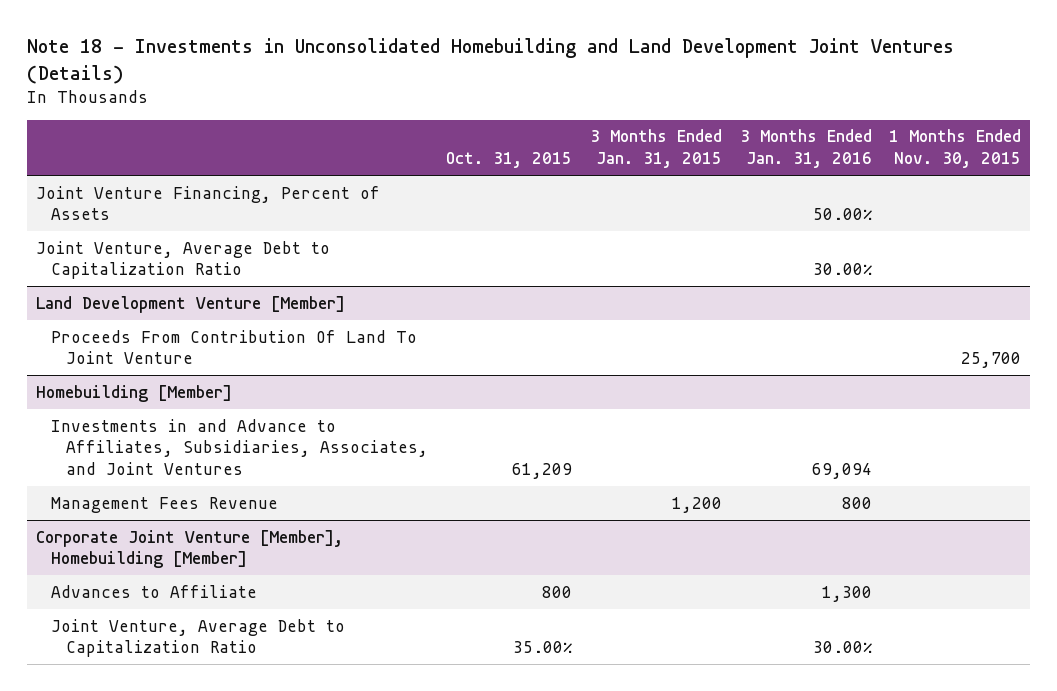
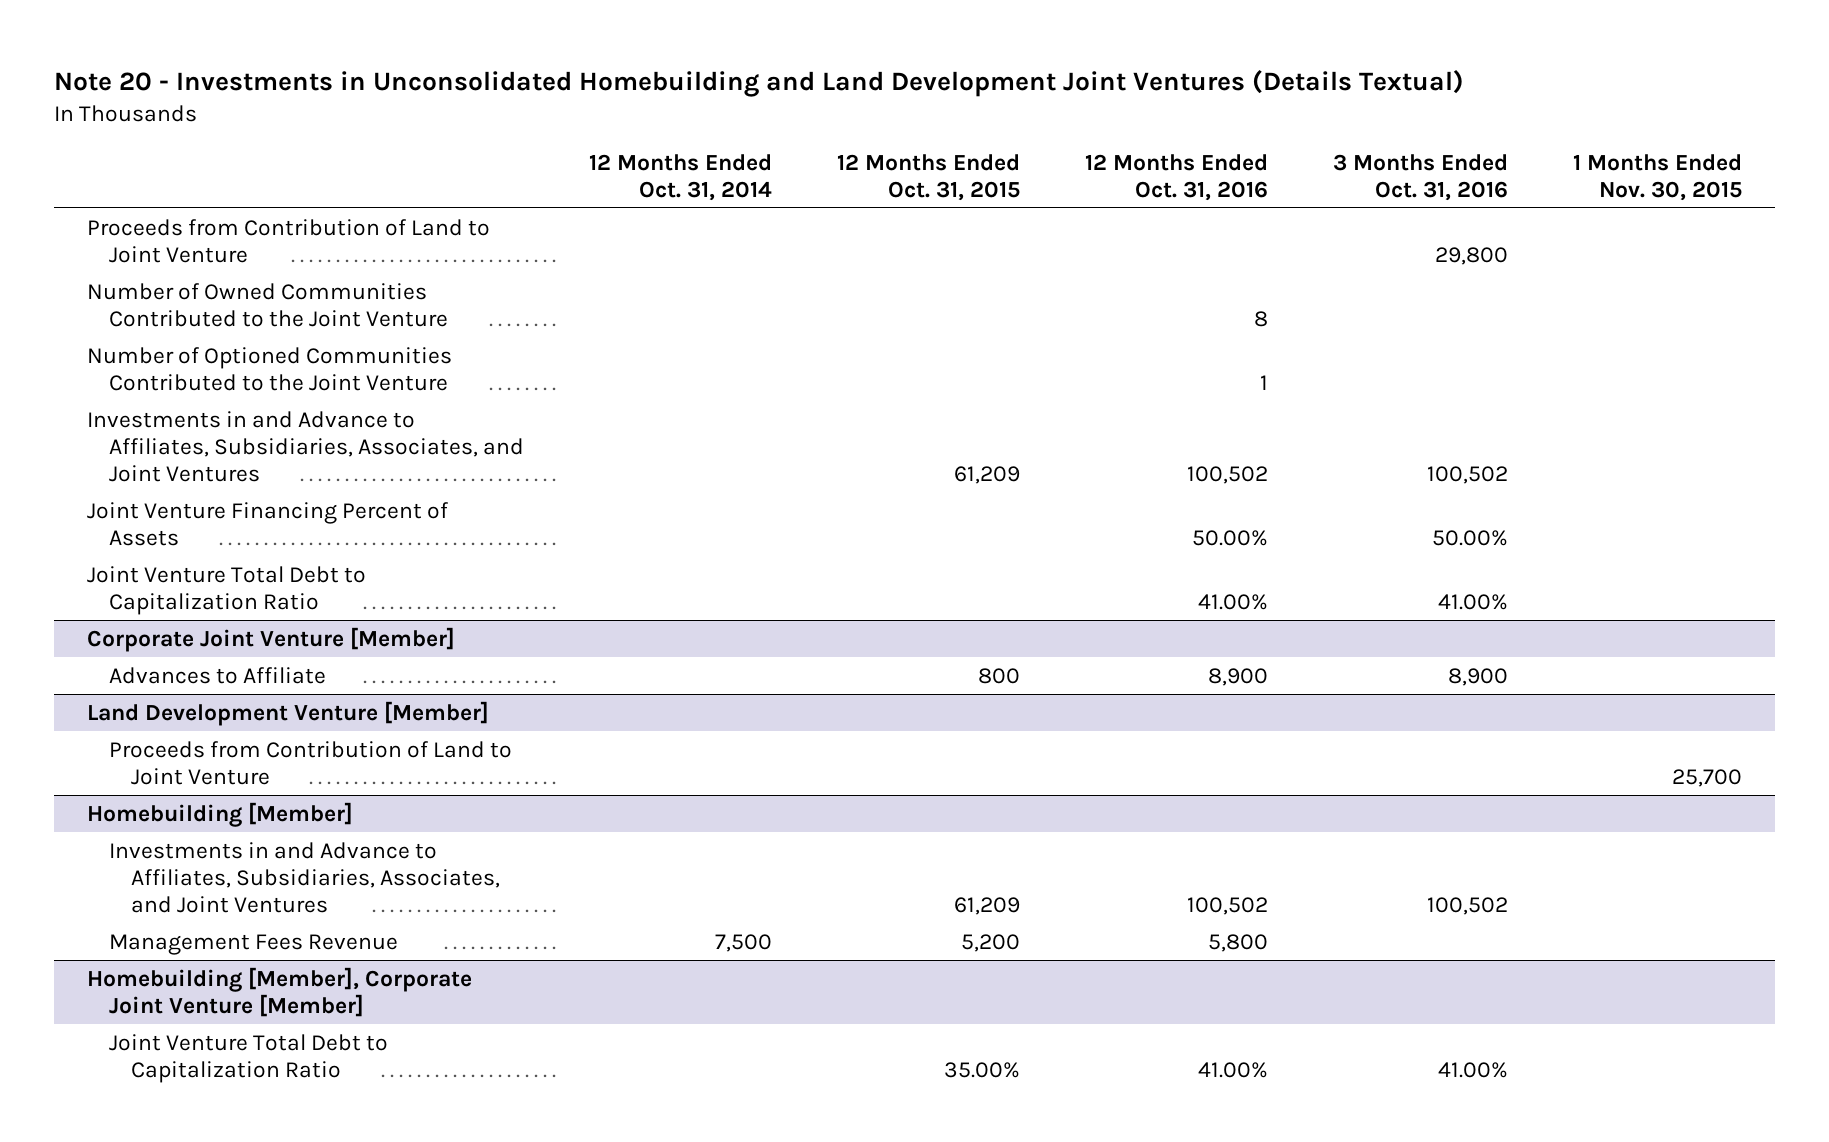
- Note 18 - Investments in Unconsolidated Homebuilding and Land Development Joint Ventures (Details)
+ Note 20 - Investments in Unconsolidated Homebuilding and Land Development Joint Ventures (Details Textual)
- | Oct. 31, 2015 | 3 Months Ended Jan. 31, 2015 | 3 Months Ended Jan. 31, 2016 | 1 Months Ended Nov. 30, 2015
+ | 12 Months Ended Oct. 31, 2014 | 12 Months Ended Oct. 31, 2015 | 12 Months Ended Oct. 31, 2016 | 3 Months Ended Oct. 31, 2016 | 1 Months Ended Nov. 30, 2015
- Joint Venture Financing, Percent of Assets | | | 50.00% |
- Joint Venture, Average Debt to Capitalization Ratio | | | 30.00% |
+ Proceeds from Contribution of Land to Joint Venture | | | | 29,800 |
+ Number of Owned Communities Contributed to the Joint Venture | | | 8 | |
+ Number of Optioned Communities Contributed to the Joint Venture | | | 1 | |
+ Investments in and Advance to Affiliates, Subsidiaries, Associates, and Joint Ventures | | 61,209 | 100,502 | 100,502 |
+ Joint Venture Financing Percent of Assets | | | 50.00% | 50.00% |
+ Joint Venture Total Debt to Capitalization Ratio | | | 41.00% | 41.00% |
+ Corporate Joint Venture [Member]
+ Advances to Affiliate | | 800 | 8,900 | 8,900 |
@ Land Development Venture [Member]
- Proceeds From Contribution Of Land To Joint Venture | | | | 25,700
+ Proceeds from Contribution of Land to Joint Venture | | | | | 25,700
- Corporate Joint Venture [Member], Homebuilding [Member]
- Advances to Affiliate | 800 | | 1,300 |
- Joint Venture, Average Debt to Capitalization Ratio | 35.00% | | 30.00% |
+ Homebuilding [Member], Corporate Joint Venture [Member]
+ Joint Venture Total Debt to Capitalization Ratio | | 35.00% | 41.00% | 41.00% |

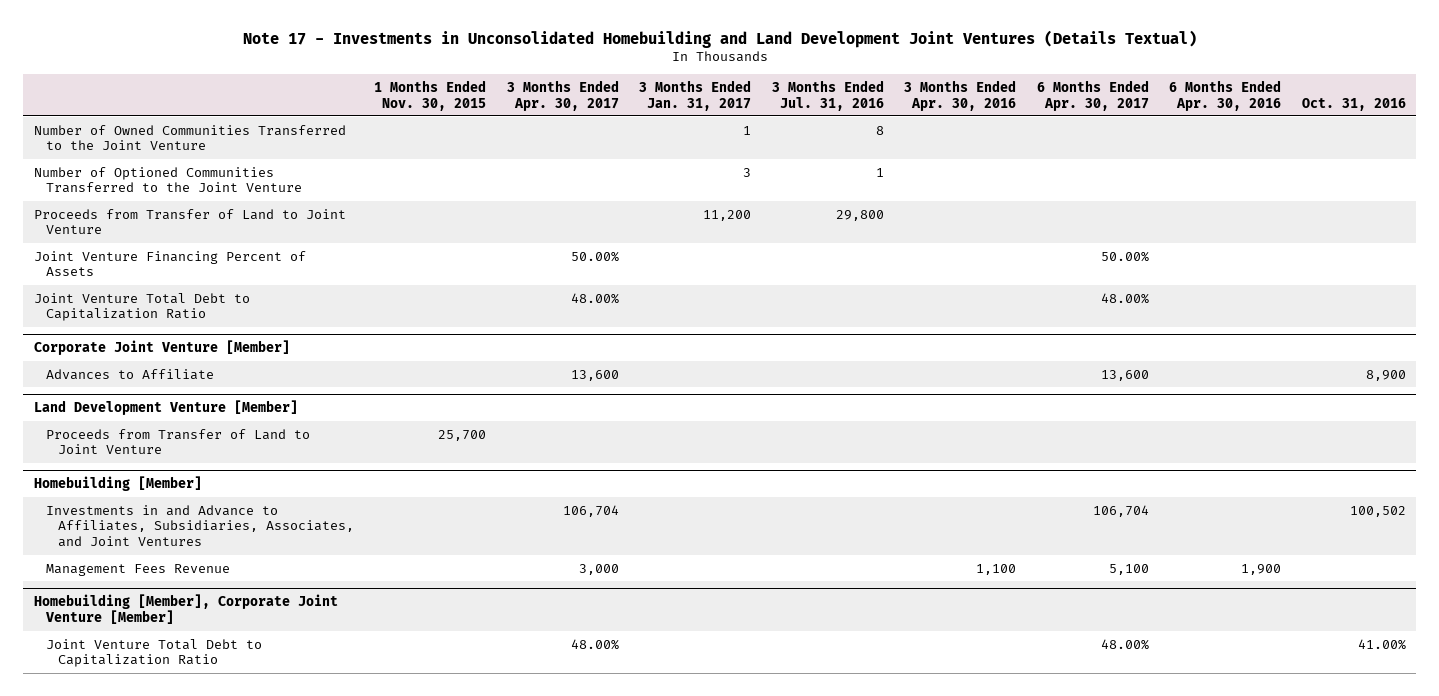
- Note 20 - Investments in Unconsolidated Homebuilding and Land Development Joint Ventures (Details Textual)
+ Note 17 - Investments in Unconsolidated Homebuilding and Land Development Joint Ventures (Details Textual)
- | 12 Months Ended Oct. 31, 2014 | 12 Months Ended Oct. 31, 2015 | 12 Months Ended Oct. 31, 2016 | 3 Months Ended Oct. 31, 2016 | 1 Months Ended Nov. 30, 2015
+ | 1 Months Ended Nov. 30, 2015 | 3 Months Ended Apr. 30, 2017 | 3 Months Ended Jan. 31, 2017 | 3 Months Ended Jul. 31, 2016 | 3 Months Ended Apr. 30, 2016 | 6 Months Ended Apr. 30, 2017 | 6 Months Ended Apr. 30, 2016 | Oct. 31, 2016
- Proceeds from Contribution of Land to Joint Venture | | | | 29,800 |
- Number of Owned Communities Contributed to the Joint Venture | | | 8 | |
- Number of Optioned Communities Contributed to the Joint Venture | | | 1 | |
- Investments in and Advance to Affiliates, Subsidiaries, Associates, and Joint Ventures | | 61,209 | 100,502 | 100,502 |
+ Number of Owned Communities Transferred to the Joint Venture | | | 1 | 8 | | | |
+ Number of Optioned Communities Transferred to the Joint Venture | | | 3 | 1 | | | |
+ Proceeds from Transfer of Land to Joint Venture | | | 11,200 | 29,800 | | | |
@ Land Development Venture [Member]
- Proceeds from Contribution of Land to Joint Venture | | | | | 25,700
+ Proceeds from Transfer of Land to Joint Venture | 25,700 | | | | | | |

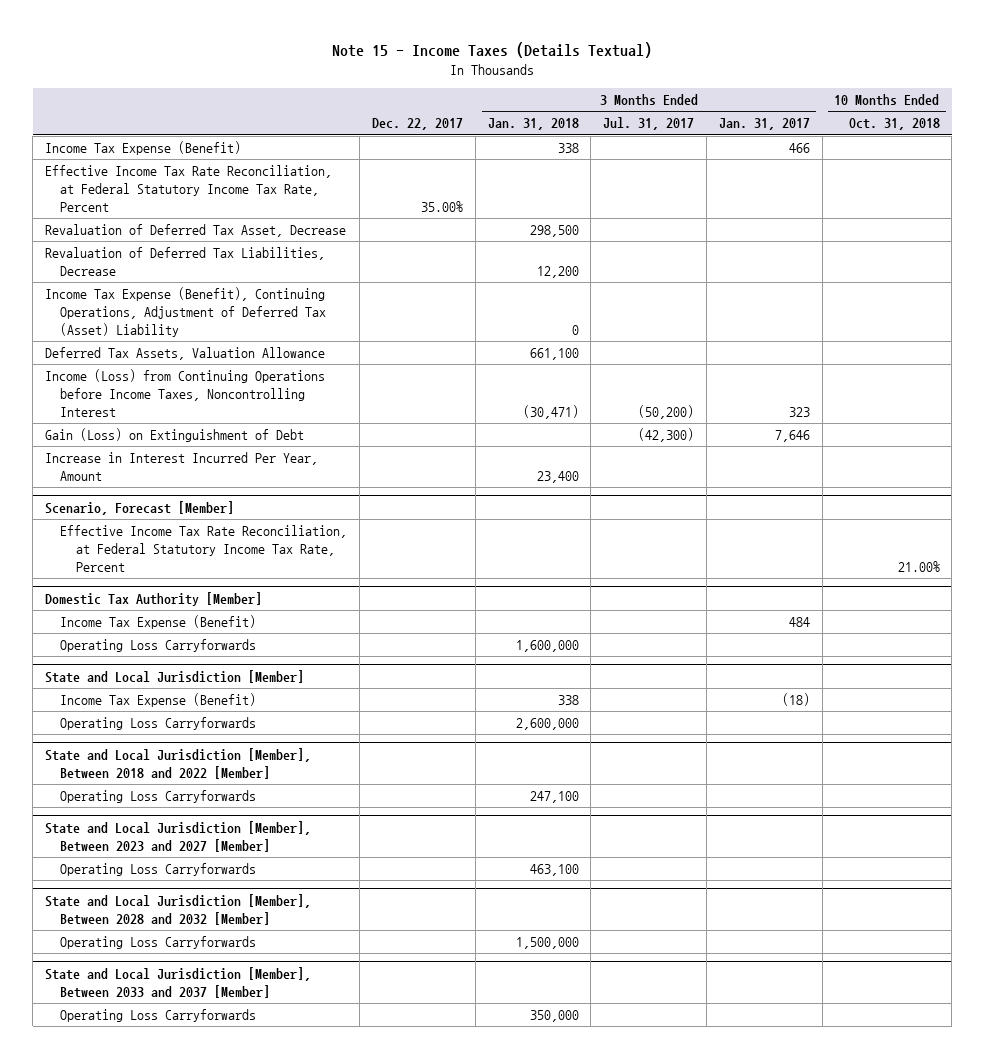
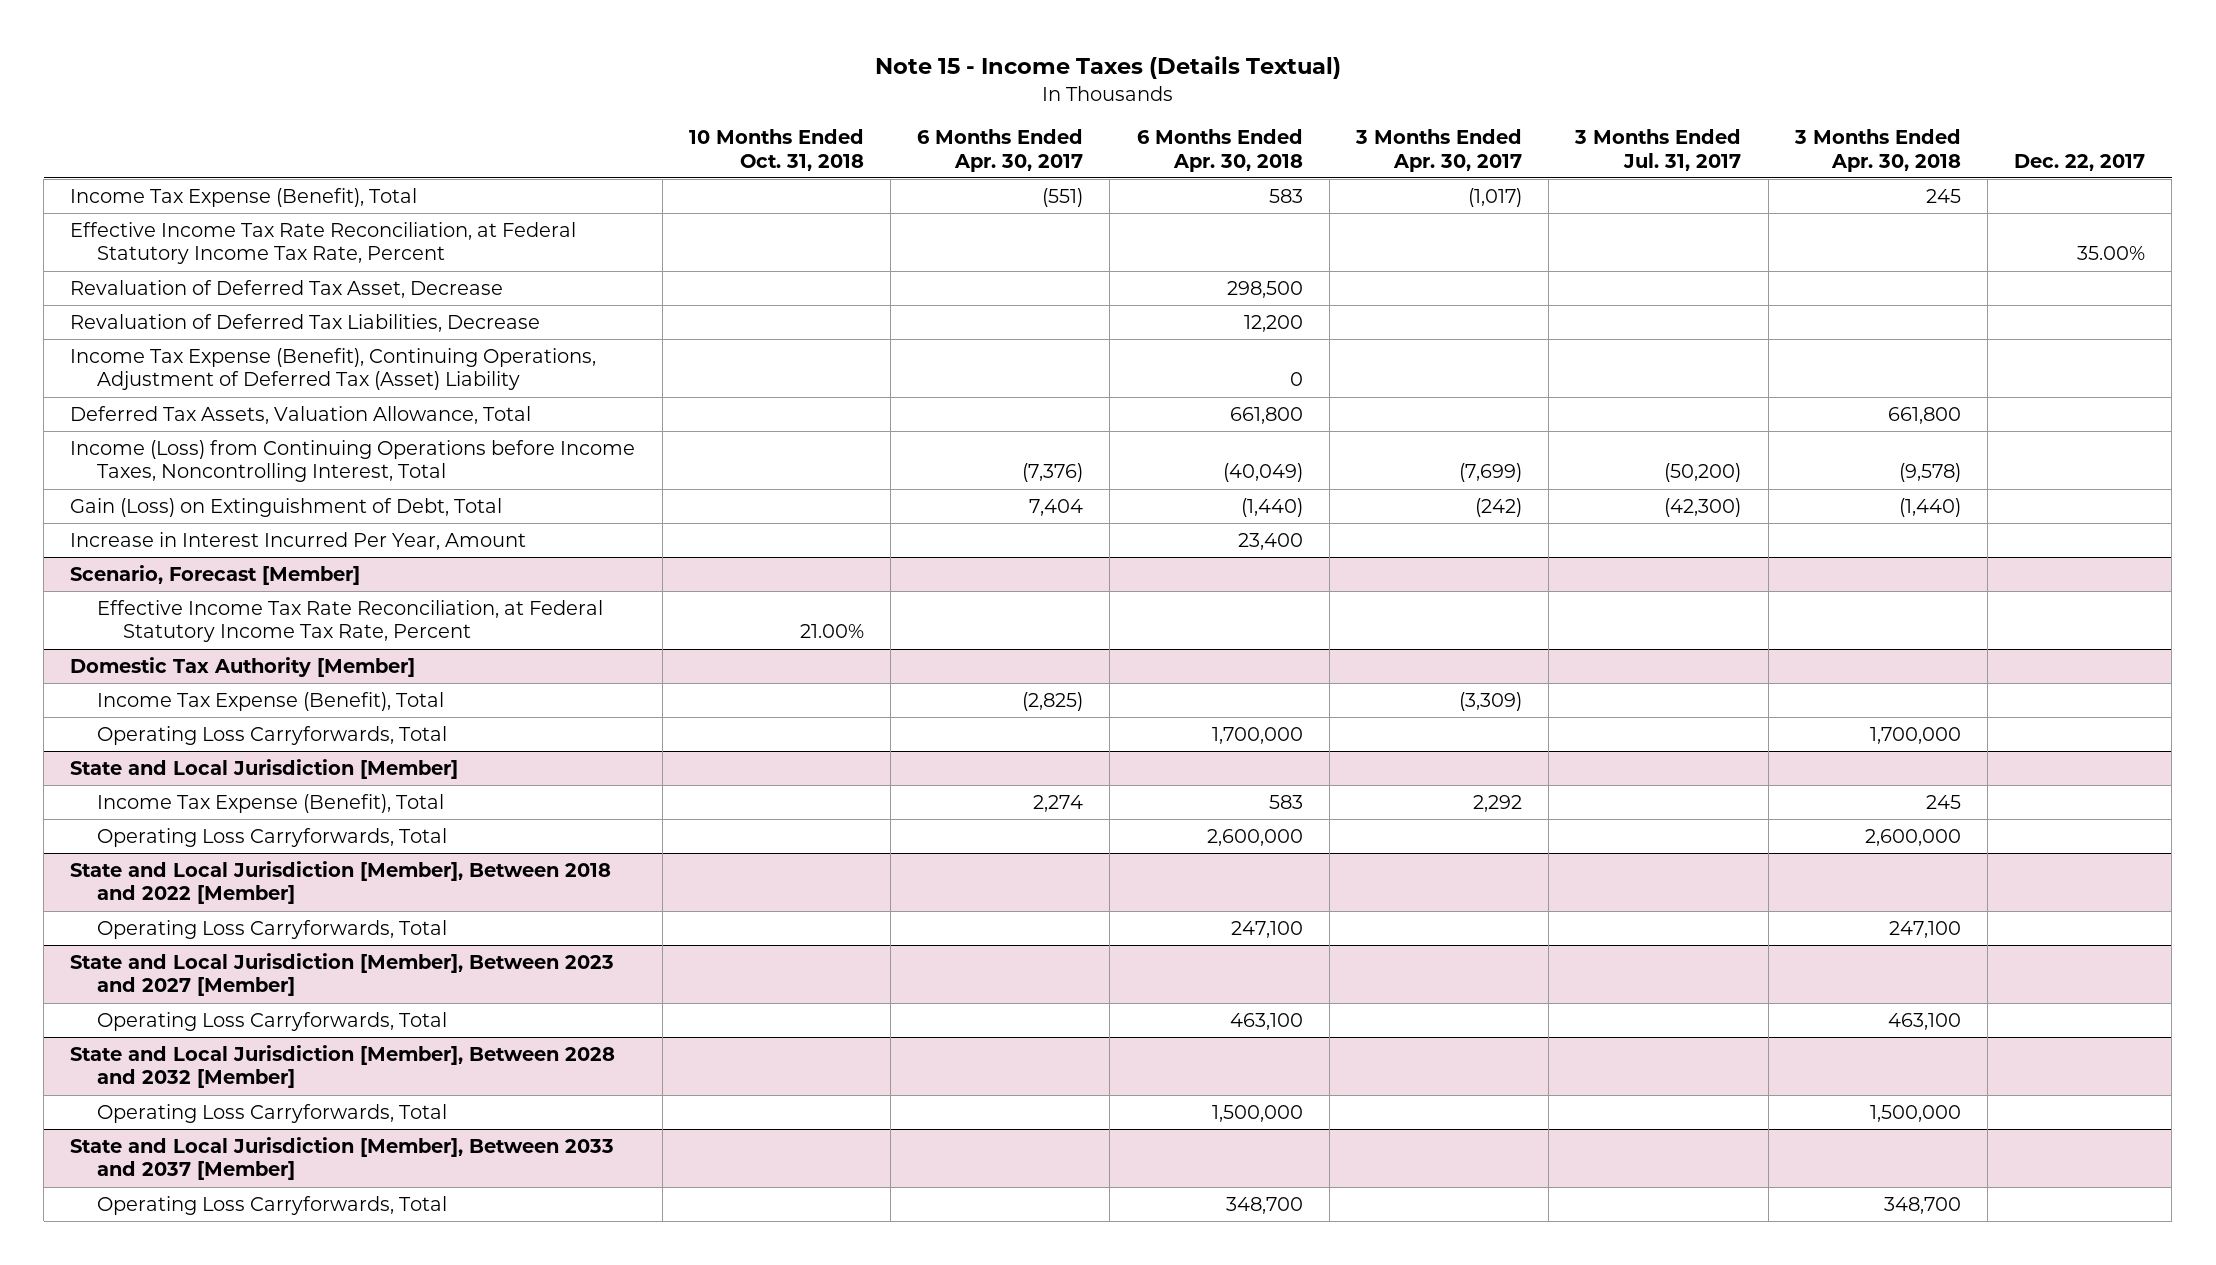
- | Dec. 22, 2017 | 3 Months Ended Jan. 31, 2018 | 3 Months Ended Jul. 31, 2017 | 3 Months Ended Jan. 31, 2017 | 10 Months Ended Oct. 31, 2018
+ | 10 Months Ended Oct. 31, 2018 | 6 Months Ended Apr. 30, 2017 | 6 Months Ended Apr. 30, 2018 | 3 Months Ended Apr. 30, 2017 | 3 Months Ended Jul. 31, 2017 | 3 Months Ended Apr. 30, 2018 | Dec. 22, 2017
- Income Tax Expense (Benefit) | | 338 | | 466 |
+ Income Tax Expense (Benefit), Total | | (551) | 583 | (1,017) | | 245 |
- Deferred Tax Assets, Valuation Allowance | | 661,100 | | |
- Income (Loss) from Continuing Operations before Income Taxes, Noncontrolling Interest | | (30,471) | (50,200) | 323 |
- Gain (Loss) on Extinguishment of Debt | | | (42,300) | 7,646 |
+ Deferred Tax Assets, Valuation Allowance, Total | | | 661,800 | | | 661,800 |
+ Income (Loss) from Continuing Operations before Income Taxes, Noncontrolling Interest, Total | | (7,376) | (40,049) | (7,699) | (50,200) | (9,578) |
+ Gain (Loss) on Extinguishment of Debt, Total | | 7,404 | (1,440) | (242) | (42,300) | (1,440) |
@ Domestic Tax Authority [Member]
- Income Tax Expense (Benefit) | | | | 484 |
- Operating Loss Carryforwards | | 1,600,000 | | |
+ Income Tax Expense (Benefit), Total | | (2,825) | | (3,309) | | |
+ Operating Loss Carryforwards, Total | | | 1,700,000 | | | 1,700,000 |
@ State and Local Jurisdiction [Member]
- Income Tax Expense (Benefit) | | 338 | | (18) |
- Operating Loss Carryforwards | | 2,600,000 | | |
+ Income Tax Expense (Benefit), Total | | 2,274 | 583 | 2,292 | | 245 |
+ Operating Loss Carryforwards, Total | | | 2,600,000 | | | 2,600,000 |
@ State and Local Jurisdiction [Member], Between 2018 and 2022 [Member]
- Operating Loss Carryforwards | | 247,100 | | |
+ Operating Loss Carryforwards, Total | | | 247,100 | | | 247,100 |
@ State and Local Jurisdiction [Member], Between 2023 and 2027 [Member]
- Operating Loss Carryforwards | | 463,100 | | |
+ Operating Loss Carryforwards, Total | | | 463,100 | | | 463,100 |
@ State and Local Jurisdiction [Member], Between 2028 and 2032 [Member]
- Operating Loss Carryforwards | | 1,500,000 | | |
+ Operating Loss Carryforwards, Total | | | 1,500,000 | | | 1,500,000 |
@ State and Local Jurisdiction [Member], Between 2033 and 2037 [Member]
- Operating Loss Carryforwards | | 350,000 | | |
+ Operating Loss Carryforwards, Total | | | 348,700 | | | 348,700 |

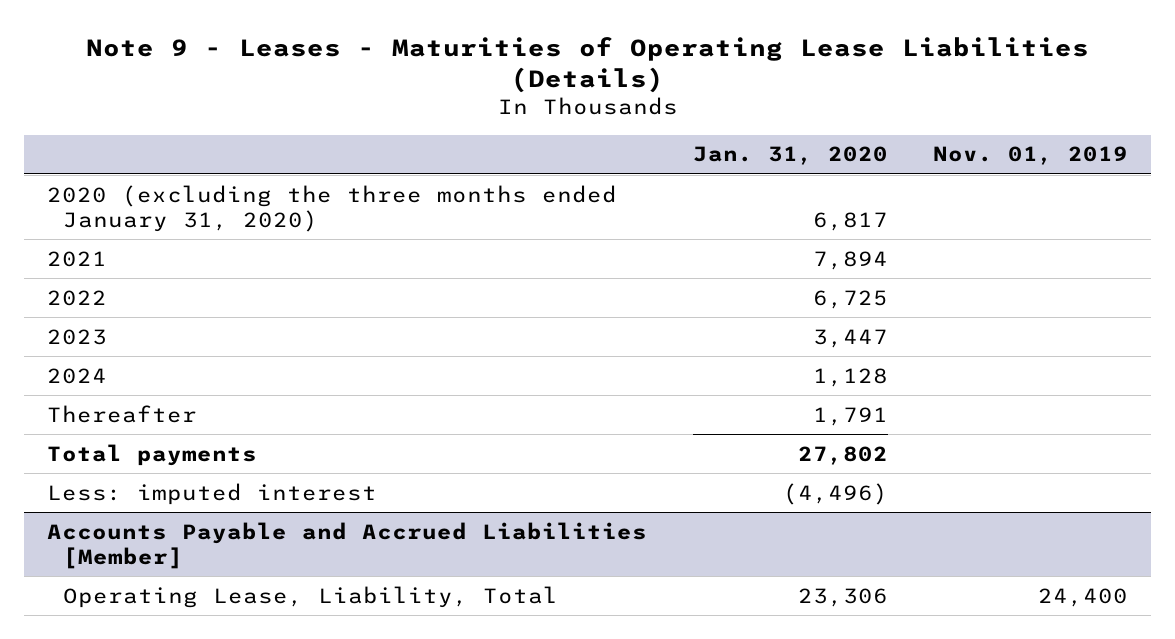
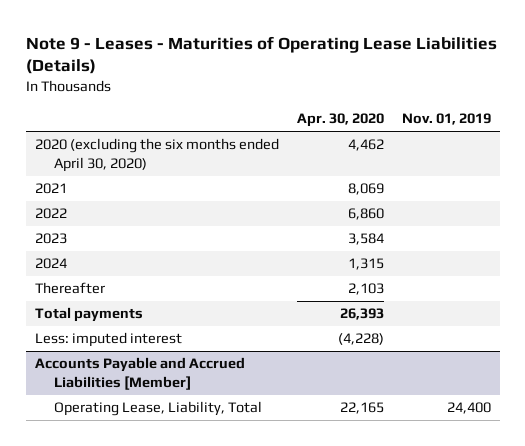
- | Jan. 31, 2020 | Nov. 01, 2019
+ | Apr. 30, 2020 | Nov. 01, 2019
- 2020 (excluding the three months ended January 31, 2020) | 6,817 |
+ 2020 (excluding the six months ended April 30, 2020) | 4,462 |

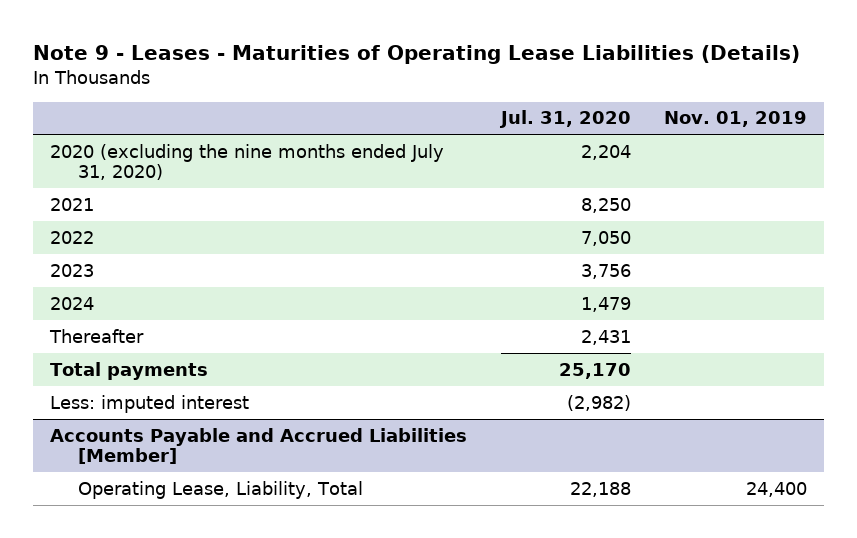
- | Apr. 30, 2020 | Nov. 01, 2019
+ | Jul. 31, 2020 | Nov. 01, 2019
- 2020 (excluding the six months ended April 30, 2020) | 4,462 |
+ 2020 (excluding the nine months ended July 31, 2020) | 2,204 |

